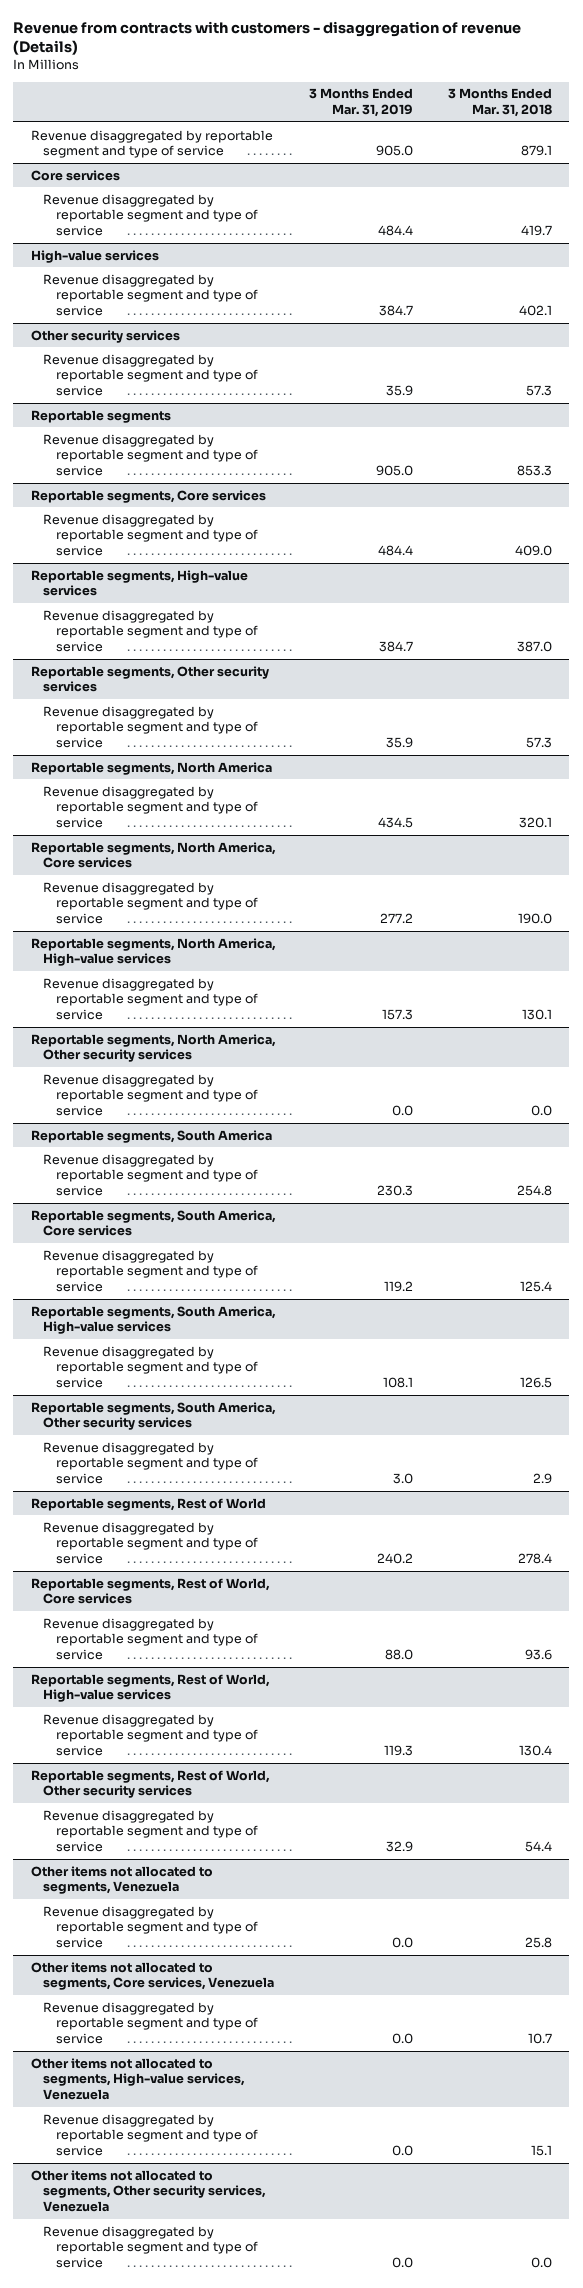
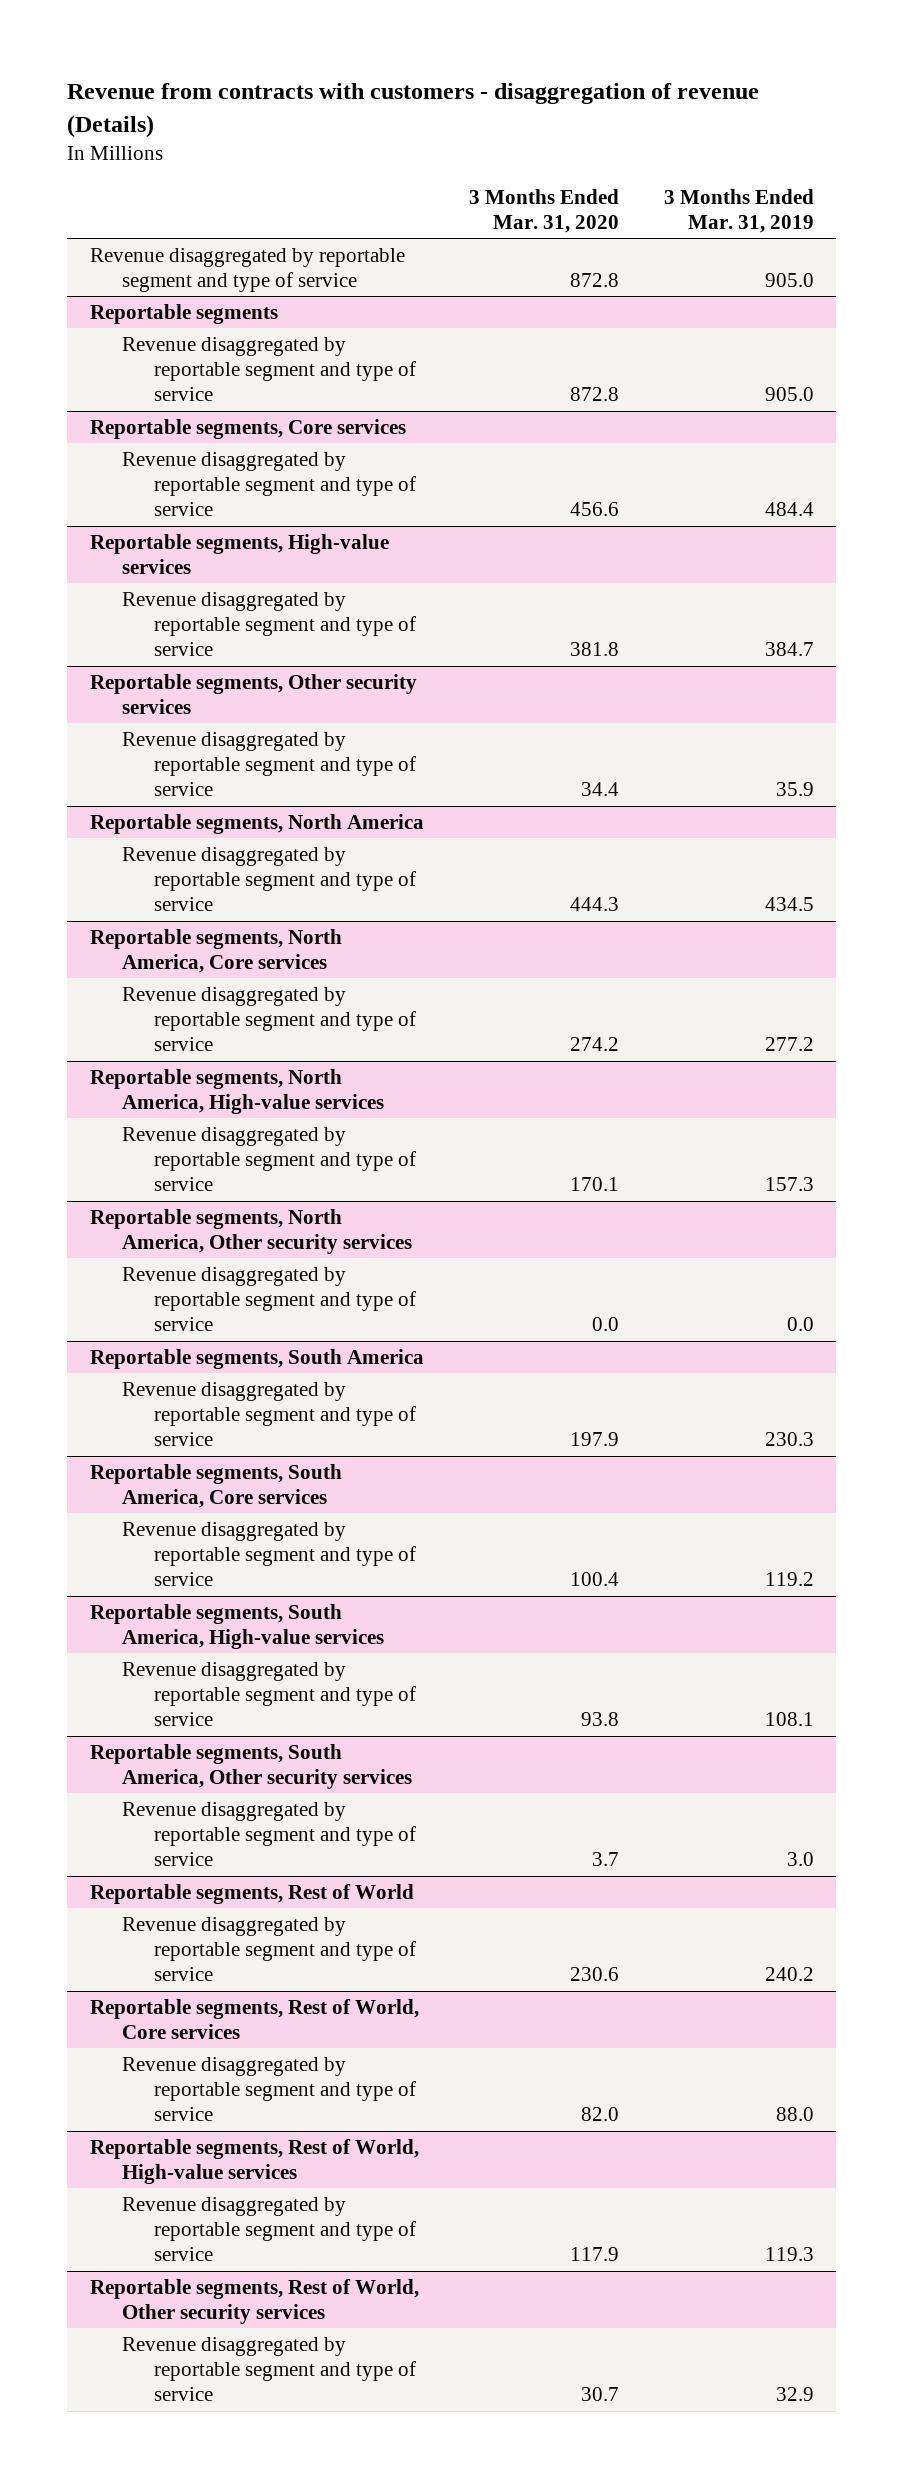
- | 3 Months Ended Mar. 31, 2019 | 3 Months Ended Mar. 31, 2018
+ | 3 Months Ended Mar. 31, 2020 | 3 Months Ended Mar. 31, 2019
- Core services
- Revenue disaggregated by reportable segment and type of service | 484.4 | 419.7
- High-value services
- Revenue disaggregated by reportable segment and type of service | 384.7 | 402.1
- Other security services
- Revenue disaggregated by reportable segment and type of service | 35.9 | 57.3
- Other items not allocated to segments, Venezuela
- Revenue disaggregated by reportable segment and type of service | 0.0 | 25.8
- Other items not allocated to segments, Core services, Venezuela
- Revenue disaggregated by reportable segment and type of service | 0.0 | 10.7
- Other items not allocated to segments, High-value services, Venezuela
- Revenue disaggregated by reportable segment and type of service | 0.0 | 15.1
- Other items not allocated to segments, Other security services, Venezuela
- Revenue disaggregated by reportable segment and type of service | 0.0 | 0.0

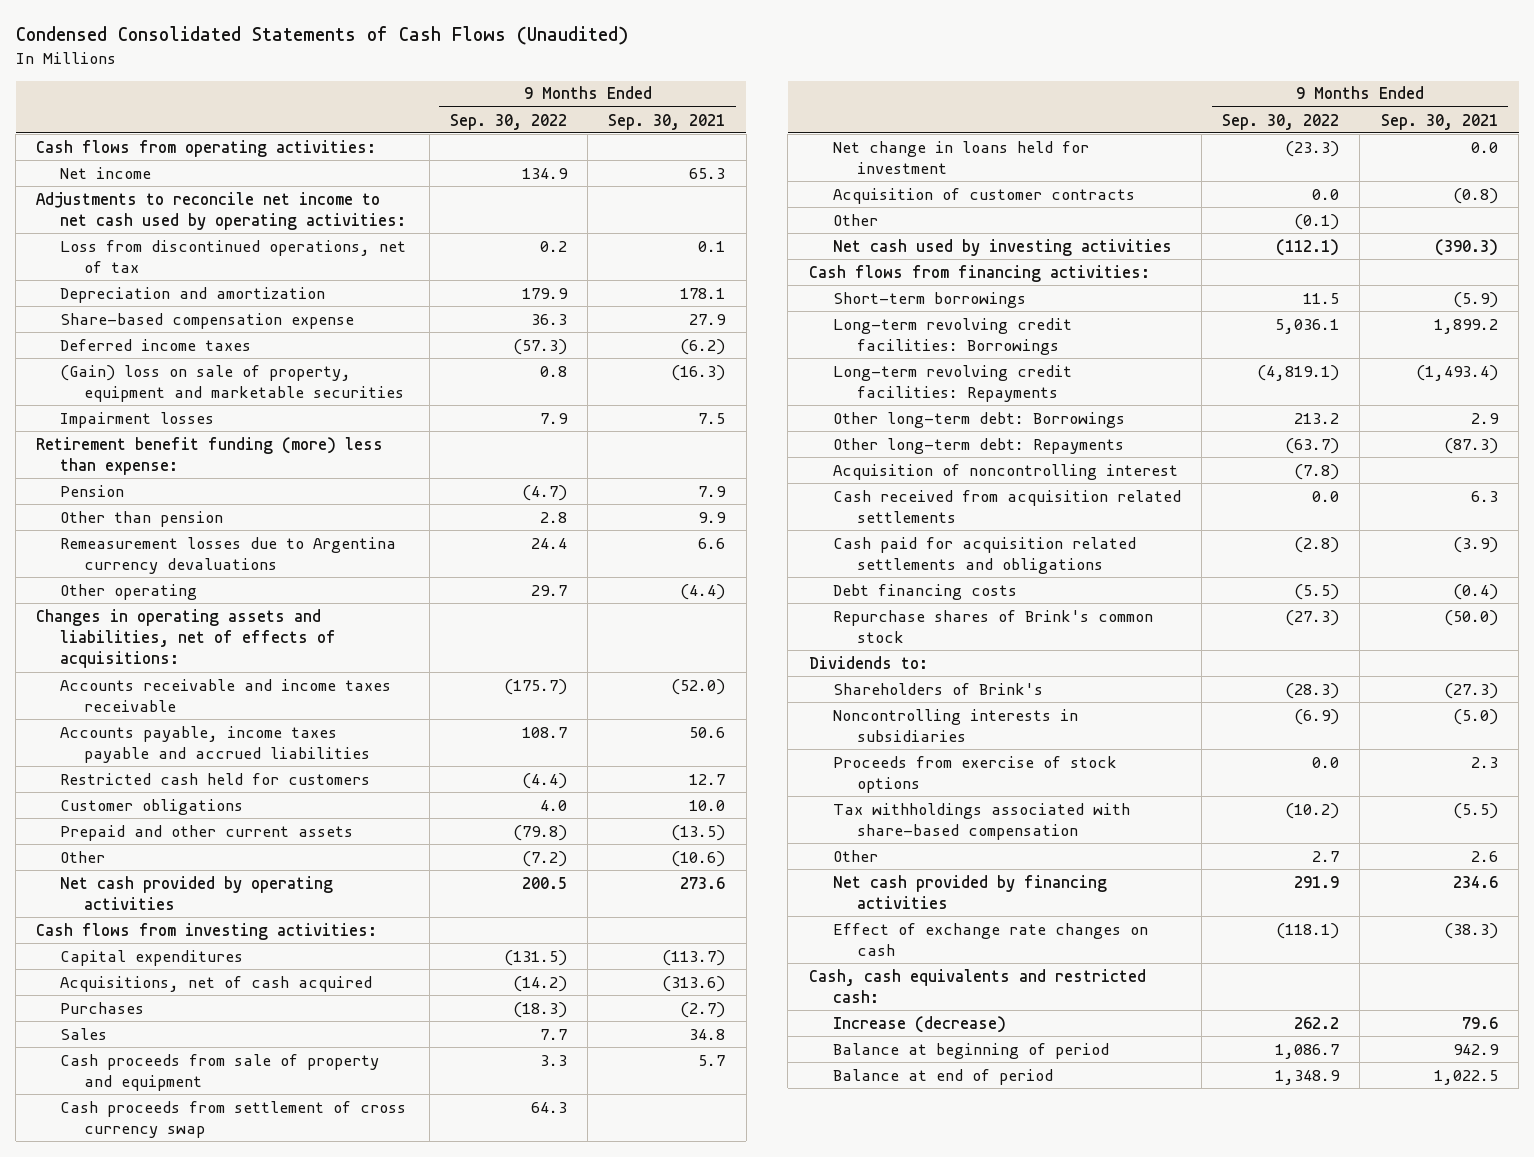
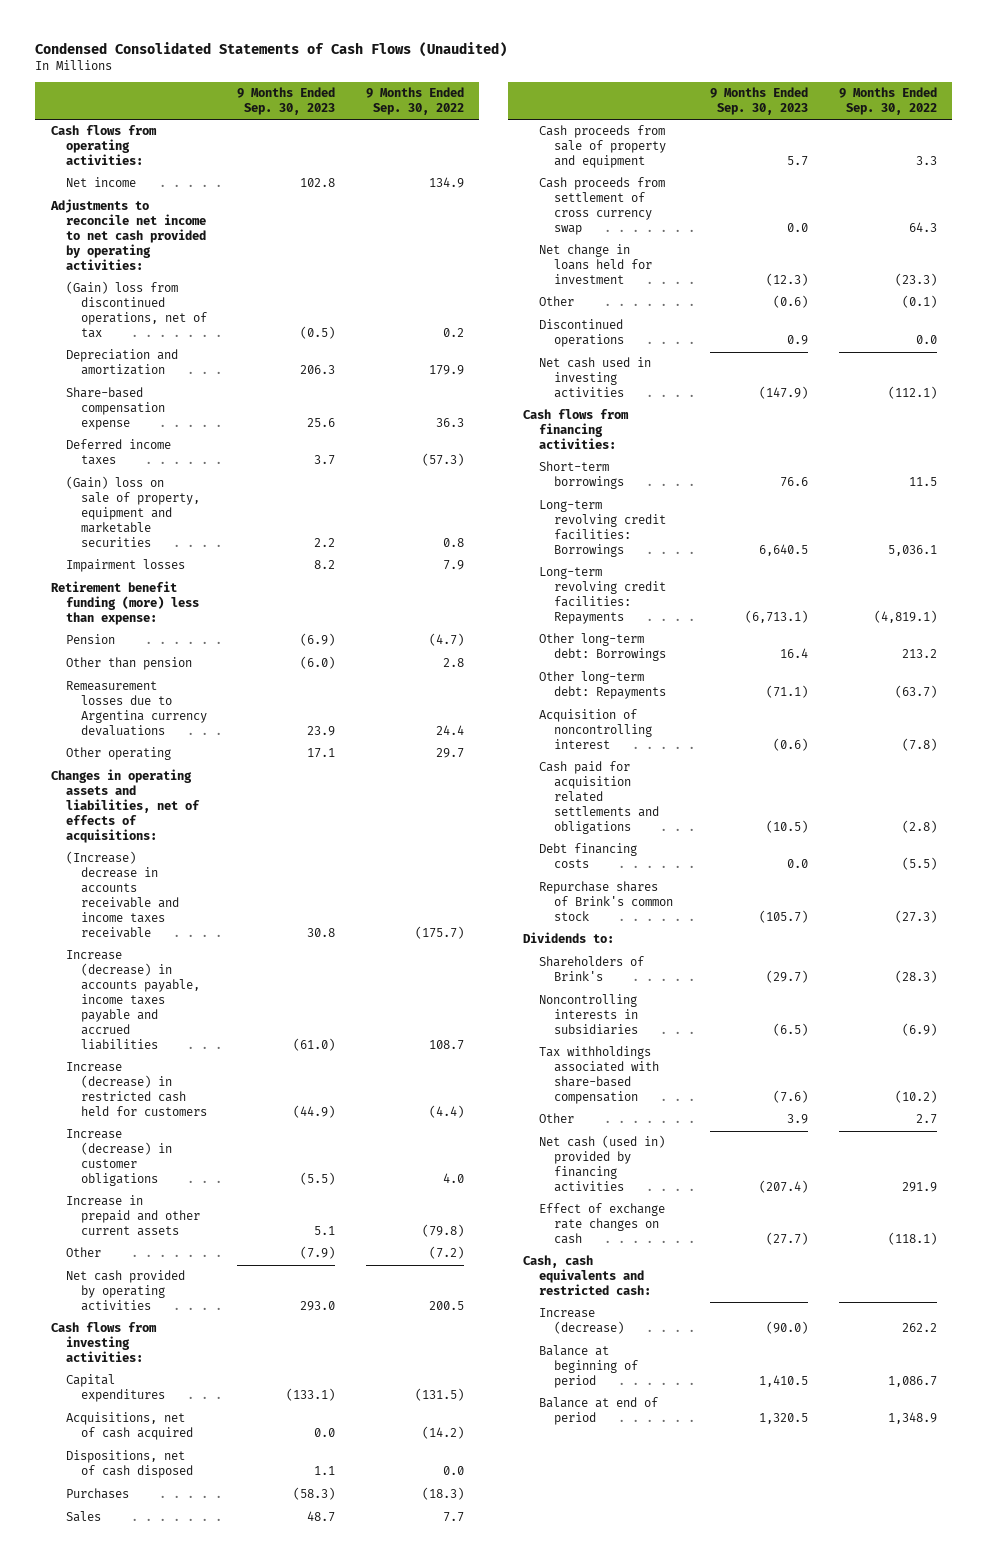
- | 9 Months Ended Sep. 30, 2022 | 9 Months Ended Sep. 30, 2021
+ | 9 Months Ended Sep. 30, 2023 | 9 Months Ended Sep. 30, 2022
- Adjustments to reconcile net income to net cash used by operating activities:
- Loss from discontinued operations, net of tax | 0.2 | 0.1
+ Adjustments to reconcile net income to net cash provided by operating activities:
+ (Gain) loss from discontinued operations, net of tax | (0.5) | 0.2
- Accounts receivable and income taxes receivable | (175.7) | (52.0)
- Accounts payable, income taxes payable and accrued liabilities | 108.7 | 50.6
- Restricted cash held for customers | (4.4) | 12.7
- Customer obligations | 4.0 | 10.0
- Prepaid and other current assets | (79.8) | (13.5)
+ (Increase) decrease in accounts receivable and income taxes receivable | 30.8 | (175.7)
+ Increase (decrease) in accounts payable, income taxes payable and accrued liabilities | (61.0) | 108.7
+ Increase (decrease) in restricted cash held for customers | (44.9) | (4.4)
+ Increase (decrease) in customer obligations | (5.5) | 4.0
+ Increase in prepaid and other current assets | 5.1 | (79.8)
+ Dispositions, net of cash disposed | 1.1 | 0.0
- Acquisition of customer contracts | 0.0 | (0.8)
- Net cash used by investing activities | (112.1) | (390.3)
+ Discontinued operations | 0.9 | 0.0
+ Net cash used in investing activities | (147.9) | (112.1)
- Cash received from acquisition related settlements | 0.0 | 6.3
- Proceeds from exercise of stock options | 0.0 | 2.3
- Net cash provided by financing activities | 291.9 | 234.6
+ Net cash (used in) provided by financing activities | (207.4) | 291.9

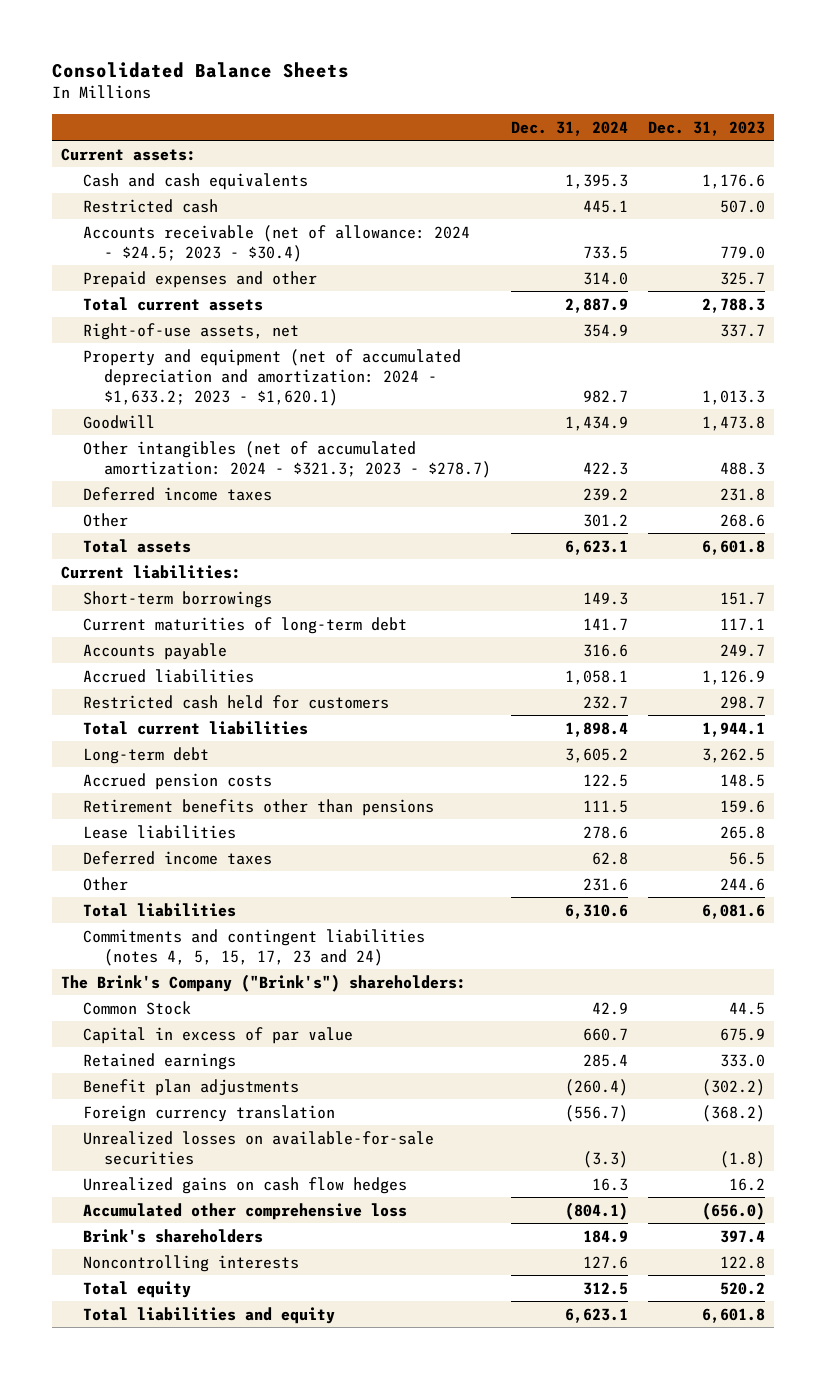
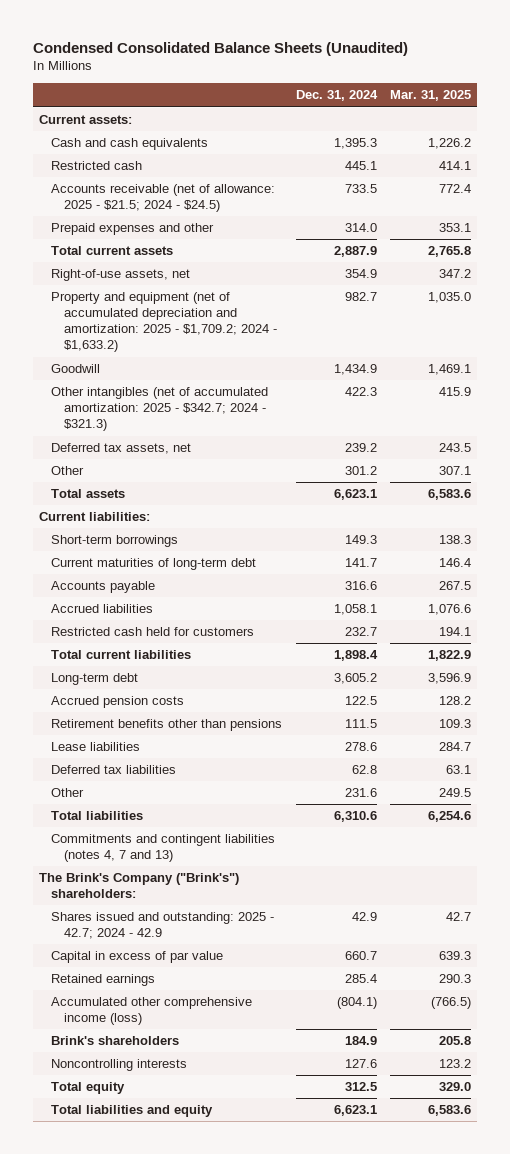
- Consolidated Balance Sheets
+ Condensed Consolidated Balance Sheets (Unaudited)
- | Dec. 31, 2024 | Dec. 31, 2023
+ | Dec. 31, 2024 | Mar. 31, 2025
- Accounts receivable (net of allowance: 2024 - $24.5; 2023 - $30.4) | 733.5 | 779.0
+ Accounts receivable (net of allowance: 2025 - $21.5; 2024 - $24.5) | 733.5 | 772.4
- Property and equipment (net of accumulated depreciation and amortization: 2024 - $1,633.2; 2023 - $1,620.1) | 982.7 | 1,013.3
+ Property and equipment (net of accumulated depreciation and amortization: 2025 - $1,709.2; 2024 - $1,633.2) | 982.7 | 1,035.0
- Other intangibles (net of accumulated amortization: 2024 - $321.3; 2023 - $278.7) | 422.3 | 488.3
- Deferred income taxes | 239.2 | 231.8
+ Other intangibles (net of accumulated amortization: 2025 - $342.7; 2024 - $321.3) | 422.3 | 415.9
+ Deferred tax assets, net | 239.2 | 243.5
- Deferred income taxes | 62.8 | 56.5
+ Deferred tax liabilities | 62.8 | 63.1
- Commitments and contingent liabilities (notes 4, 5, 15, 17, 23 and 24)
+ Commitments and contingent liabilities (notes 4, 7 and 13)
- Common Stock | 42.9 | 44.5
+ Shares issued and outstanding: 2025 - 42.7; 2024 - 42.9 | 42.9 | 42.7
- Benefit plan adjustments | (260.4) | (302.2)
- Foreign currency translation | (556.7) | (368.2)
- Unrealized losses on available-for-sale securities | (3.3) | (1.8)
- Unrealized gains on cash flow hedges | 16.3 | 16.2
- Accumulated other comprehensive loss | (804.1) | (656.0)
+ Accumulated other comprehensive income (loss) | (804.1) | (766.5)

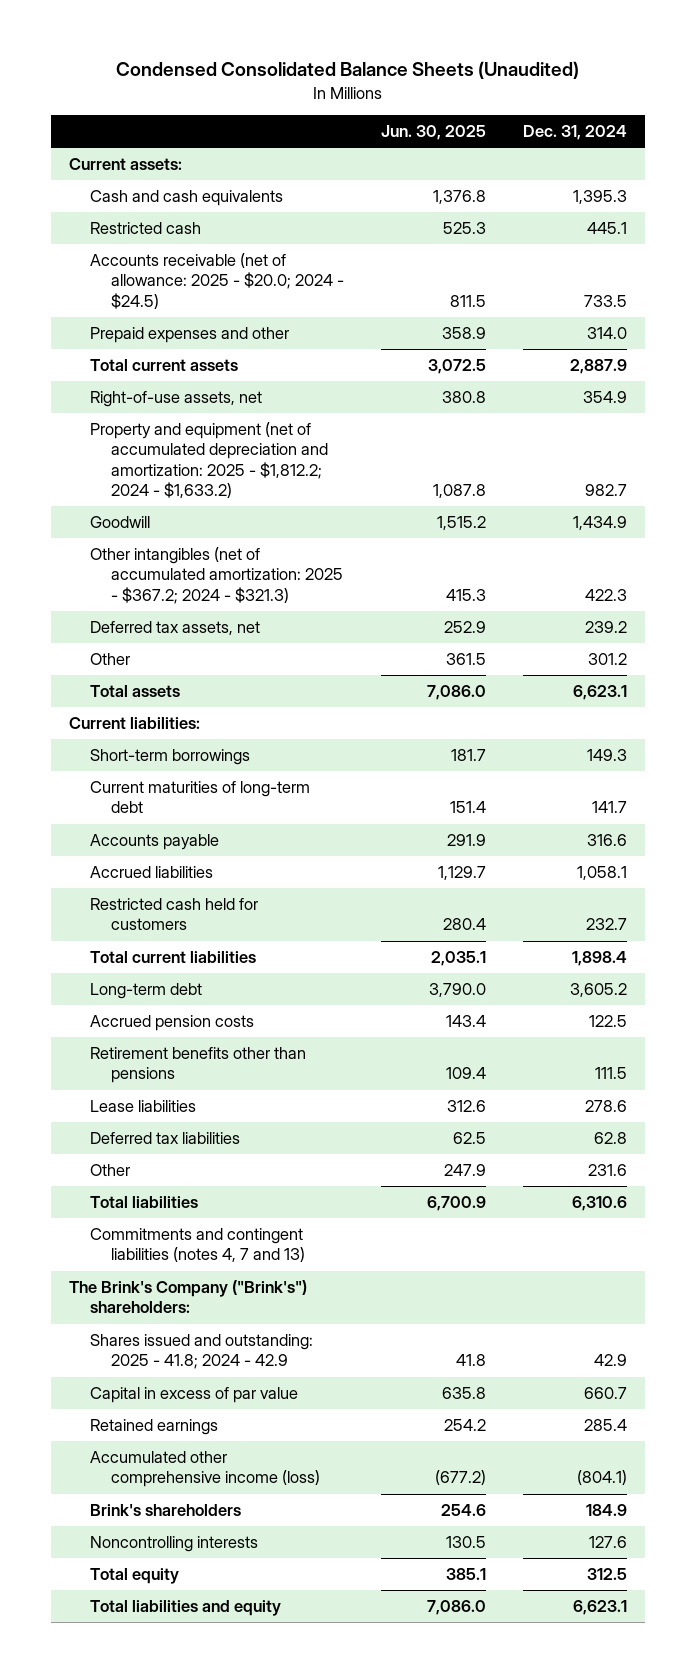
- | Dec. 31, 2024 | Mar. 31, 2025
+ | Jun. 30, 2025 | Dec. 31, 2024
- Accounts receivable (net of allowance: 2025 - $21.5; 2024 - $24.5) | 733.5 | 772.4
+ Accounts receivable (net of allowance: 2025 - $20.0; 2024 - $24.5) | 811.5 | 733.5
- Property and equipment (net of accumulated depreciation and amortization: 2025 - $1,709.2; 2024 - $1,633.2) | 982.7 | 1,035.0
+ Property and equipment (net of accumulated depreciation and amortization: 2025 - $1,812.2; 2024 - $1,633.2) | 1,087.8 | 982.7
- Other intangibles (net of accumulated amortization: 2025 - $342.7; 2024 - $321.3) | 422.3 | 415.9
+ Other intangibles (net of accumulated amortization: 2025 - $367.2; 2024 - $321.3) | 415.3 | 422.3
- Shares issued and outstanding: 2025 - 42.7; 2024 - 42.9 | 42.9 | 42.7
+ Shares issued and outstanding: 2025 - 41.8; 2024 - 42.9 | 41.8 | 42.9

